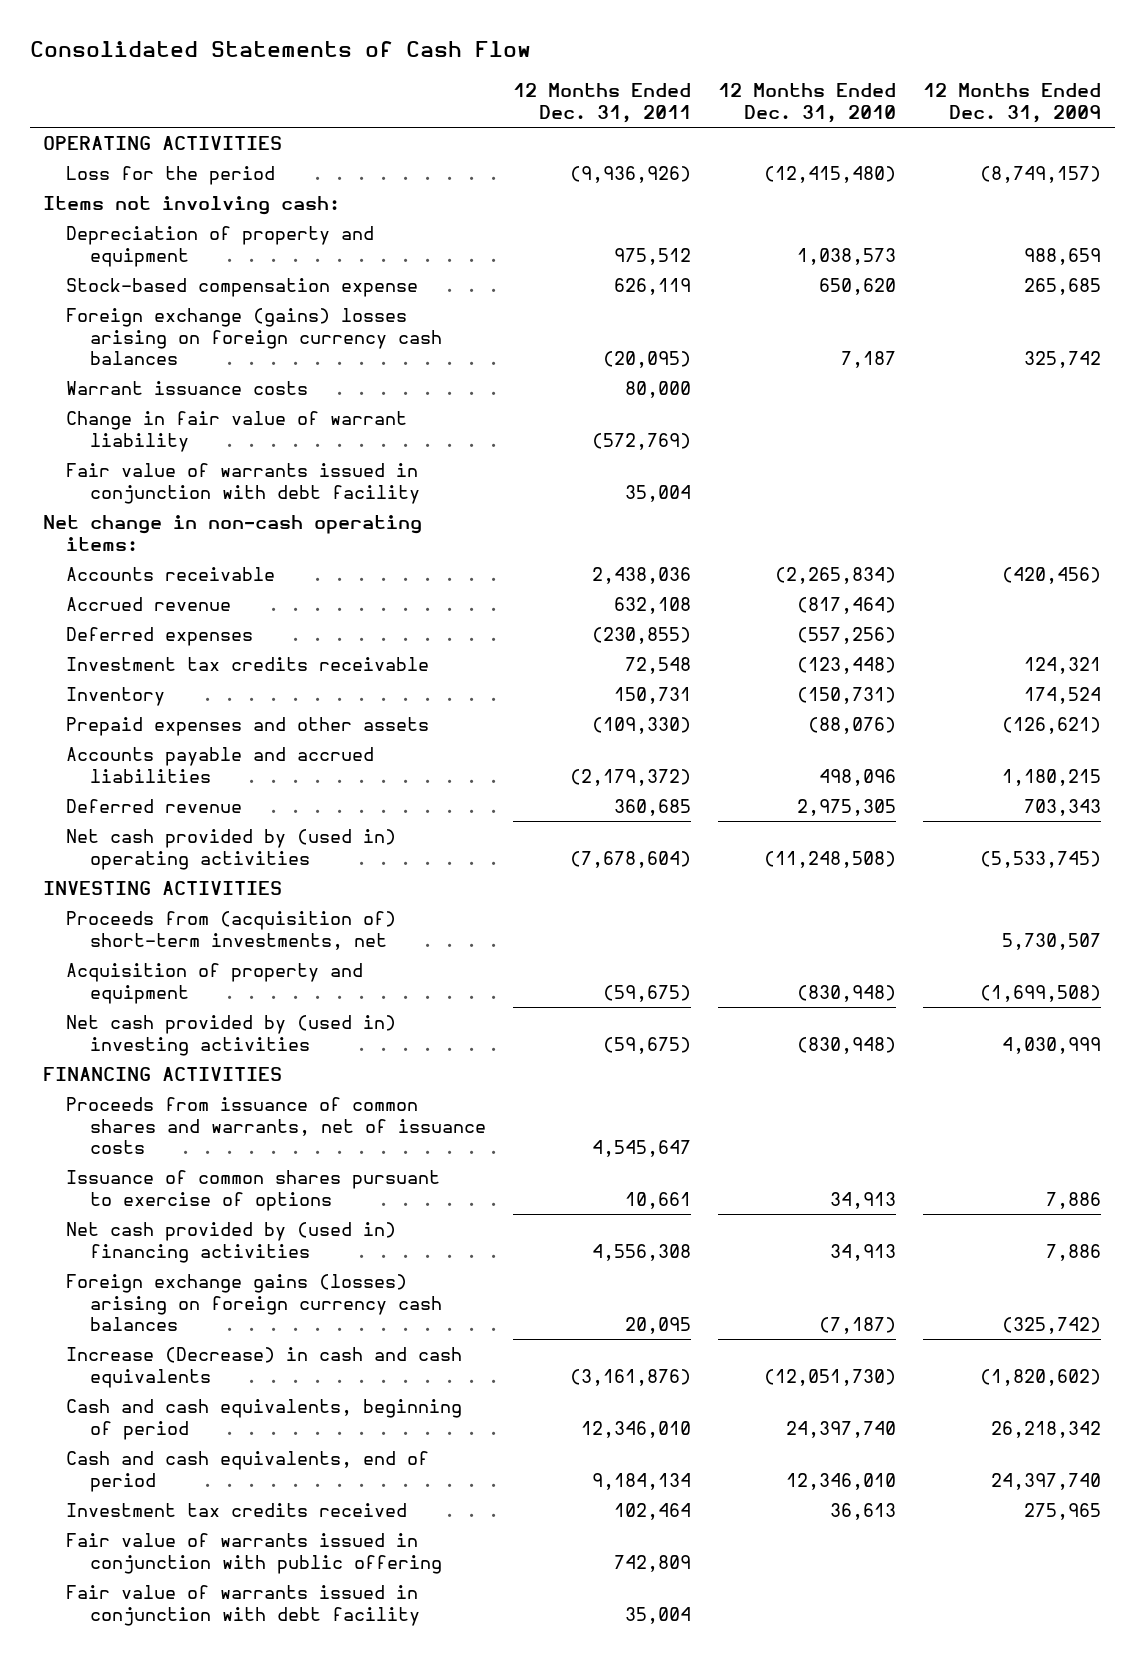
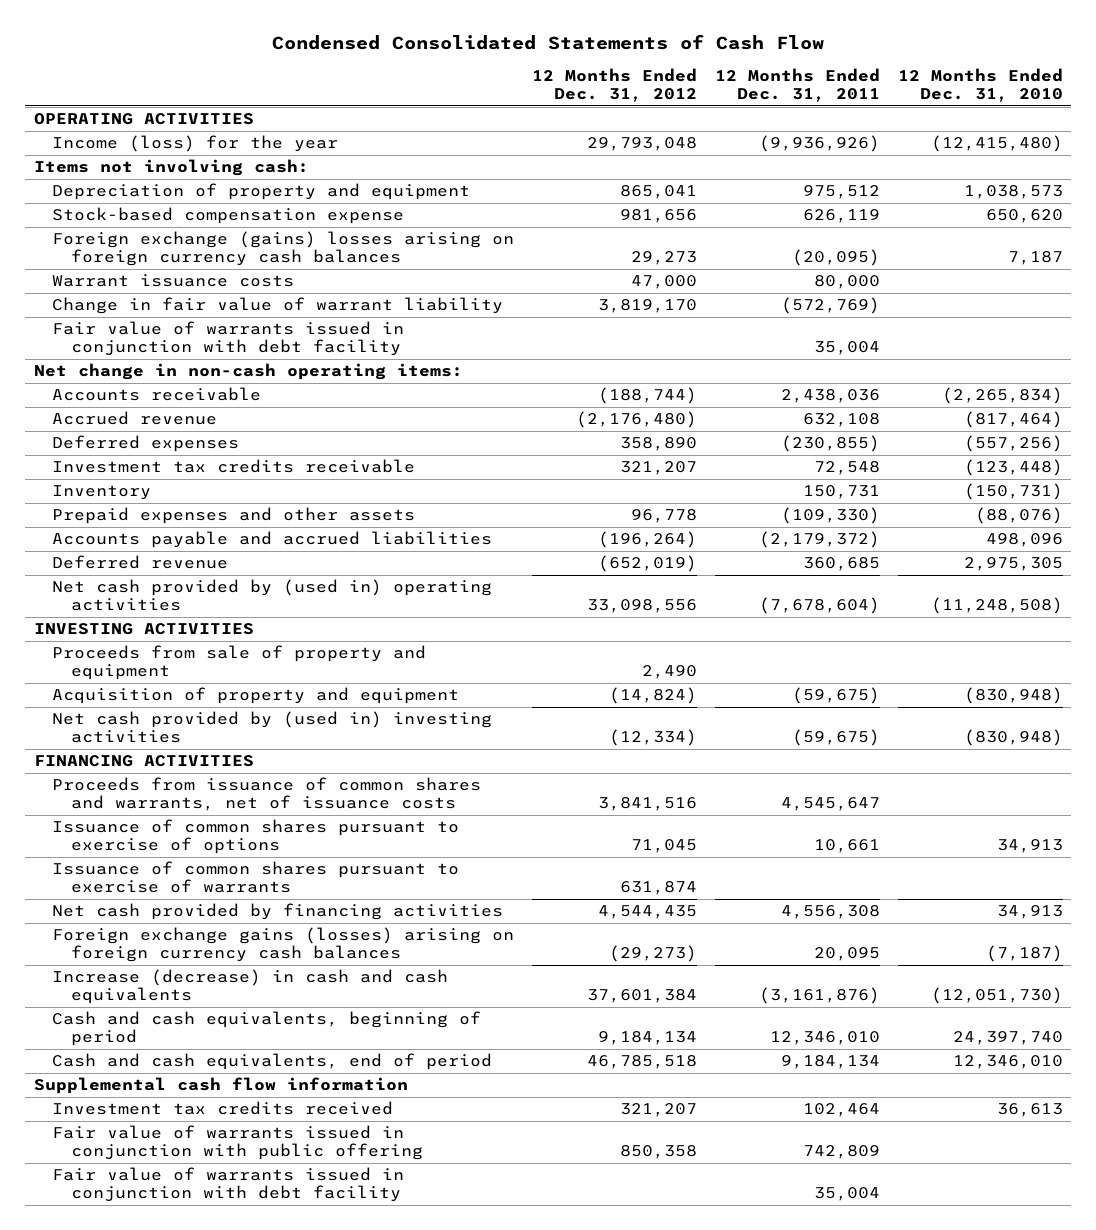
- Consolidated Statements of Cash Flow
+ Condensed Consolidated Statements of Cash Flow
- | 12 Months Ended Dec. 31, 2011 | 12 Months Ended Dec. 31, 2010 | 12 Months Ended Dec. 31, 2009
+ | 12 Months Ended Dec. 31, 2012 | 12 Months Ended Dec. 31, 2011 | 12 Months Ended Dec. 31, 2010
- Loss for the period | (9,936,926) | (12,415,480) | (8,749,157)
+ Income (loss) for the year | 29,793,048 | (9,936,926) | (12,415,480)
- Proceeds from (acquisition of) short-term investments, net | | | 5,730,507
+ Proceeds from sale of property and equipment | 2,490 | |
- Net cash provided by (used in) financing activities | 4,556,308 | 34,913 | 7,886
+ Issuance of common shares pursuant to exercise of warrants | 631,874 | |
+ Net cash provided by financing activities | 4,544,435 | 4,556,308 | 34,913
- Increase (Decrease) in cash and cash equivalents | (3,161,876) | (12,051,730) | (1,820,602)
+ Increase (decrease) in cash and cash equivalents | 37,601,384 | (3,161,876) | (12,051,730)
+ Supplemental cash flow information

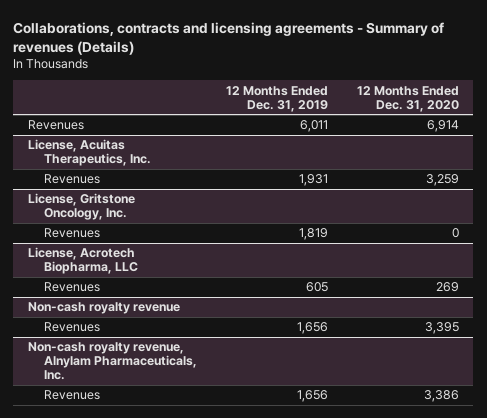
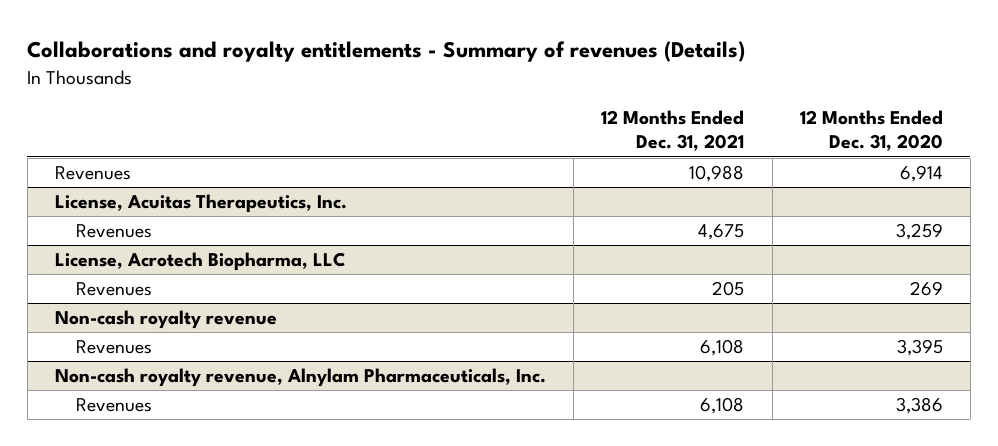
- Collaborations, contracts and licensing agreements - Summary of revenues (Details)
+ Collaborations and royalty entitlements - Summary of revenues (Details)
- | 12 Months Ended Dec. 31, 2019 | 12 Months Ended Dec. 31, 2020
+ | 12 Months Ended Dec. 31, 2021 | 12 Months Ended Dec. 31, 2020
- License, Gritstone Oncology, Inc.
- Revenues | 1,819 | 0

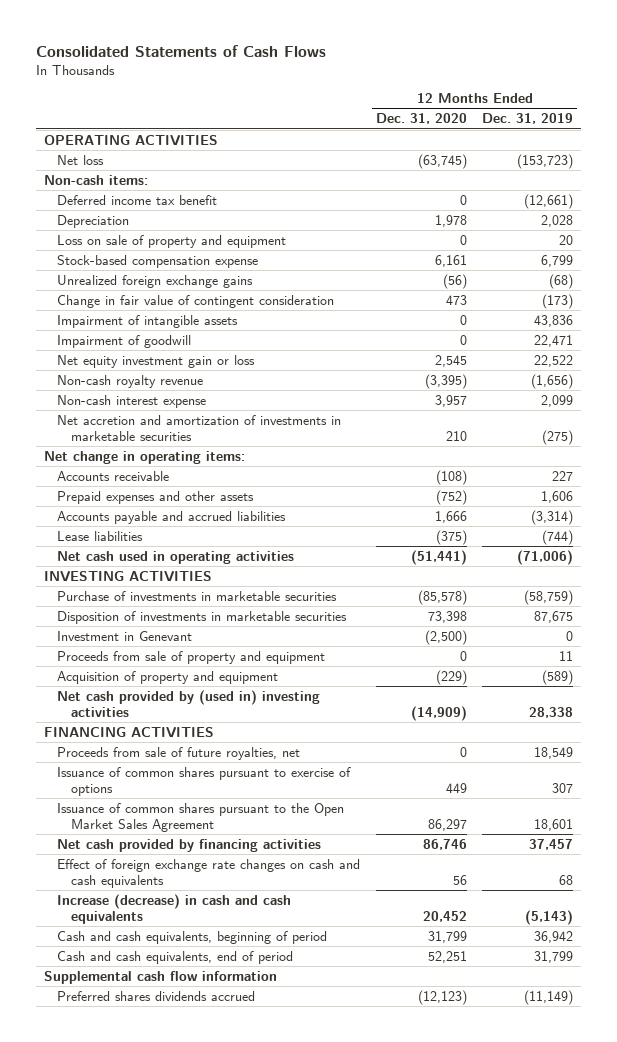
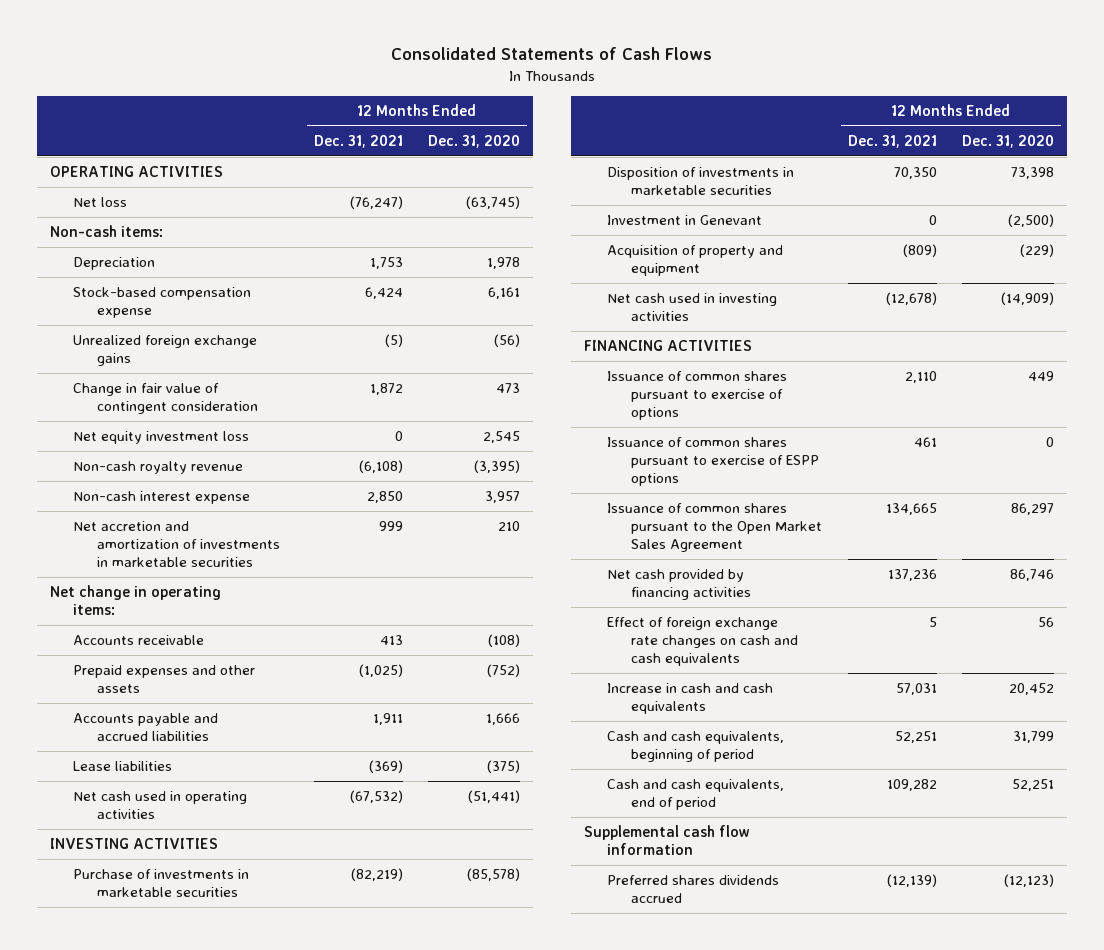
- | 12 Months Ended Dec. 31, 2020 | 12 Months Ended Dec. 31, 2019
+ | 12 Months Ended Dec. 31, 2021 | 12 Months Ended Dec. 31, 2020
- Deferred income tax benefit | 0 | (12,661)
- Loss on sale of property and equipment | 0 | 20
- Impairment of intangible assets | 0 | 43,836
- Impairment of goodwill | 0 | 22,471
- Net equity investment gain or loss | 2,545 | 22,522
+ Net equity investment loss | 0 | 2,545
- Proceeds from sale of property and equipment | 0 | 11
- Net cash provided by (used in) investing activities | (14,909) | 28,338
+ Net cash used in investing activities | (12,678) | (14,909)
- Proceeds from sale of future royalties, net | 0 | 18,549
+ Issuance of common shares pursuant to exercise of ESPP options | 461 | 0
- Increase (decrease) in cash and cash equivalents | 20,452 | (5,143)
+ Increase in cash and cash equivalents | 57,031 | 20,452

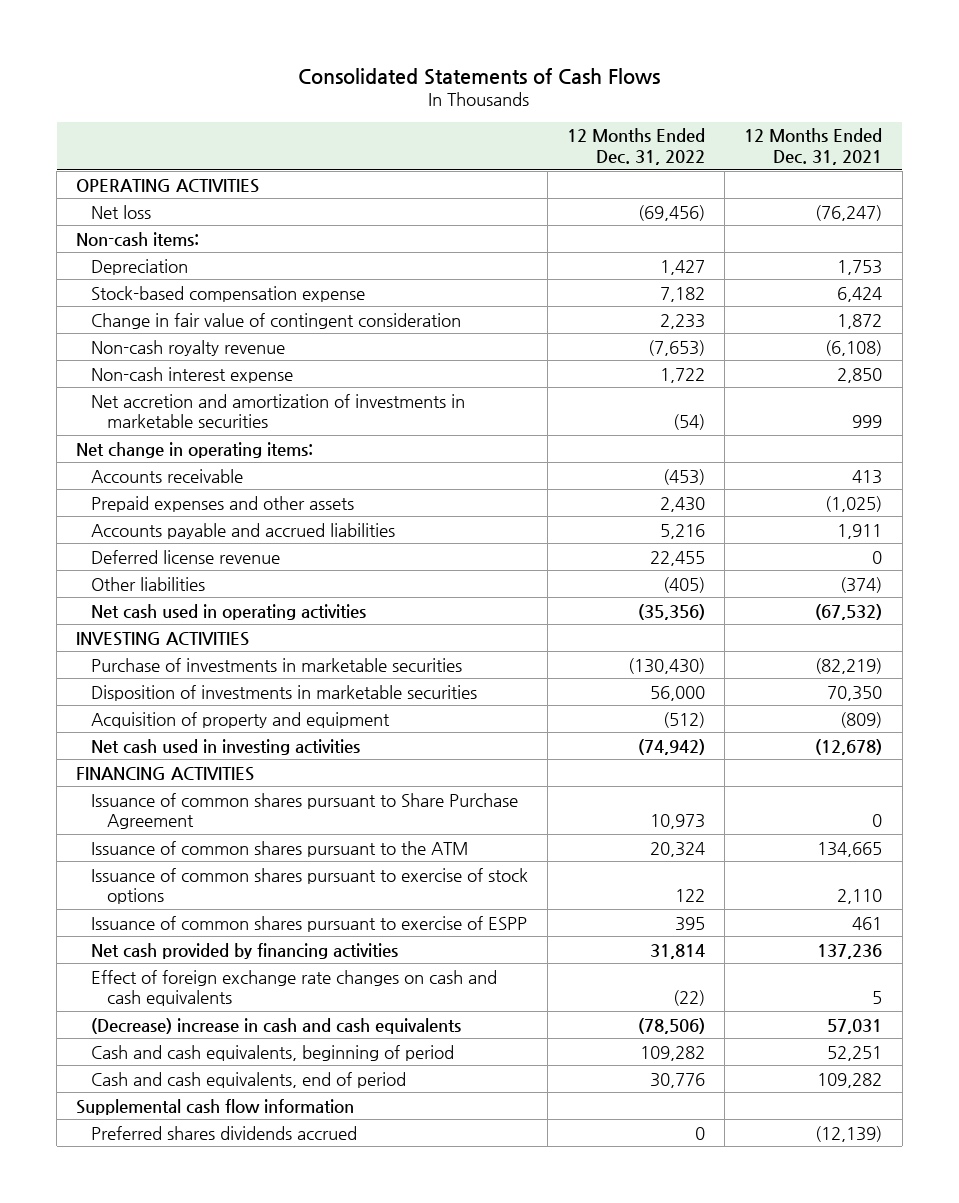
- | 12 Months Ended Dec. 31, 2021 | 12 Months Ended Dec. 31, 2020
+ | 12 Months Ended Dec. 31, 2022 | 12 Months Ended Dec. 31, 2021
- Unrealized foreign exchange gains | (5) | (56)
- Net equity investment loss | 0 | 2,545
- Lease liabilities | (369) | (375)
+ Deferred license revenue | 22,455 | 0
+ Other liabilities | (405) | (374)
- Investment in Genevant | 0 | (2,500)
- Issuance of common shares pursuant to exercise of options | 2,110 | 449
- Issuance of common shares pursuant to exercise of ESPP options | 461 | 0
- Issuance of common shares pursuant to the Open Market Sales Agreement | 134,665 | 86,297
+ Issuance of common shares pursuant to Share Purchase Agreement | 10,973 | 0
+ Issuance of common shares pursuant to the ATM | 20,324 | 134,665
+ Issuance of common shares pursuant to exercise of stock options | 122 | 2,110
+ Issuance of common shares pursuant to exercise of ESPP | 395 | 461
- Increase in cash and cash equivalents | 57,031 | 20,452
+ (Decrease) increase in cash and cash equivalents | (78,506) | 57,031

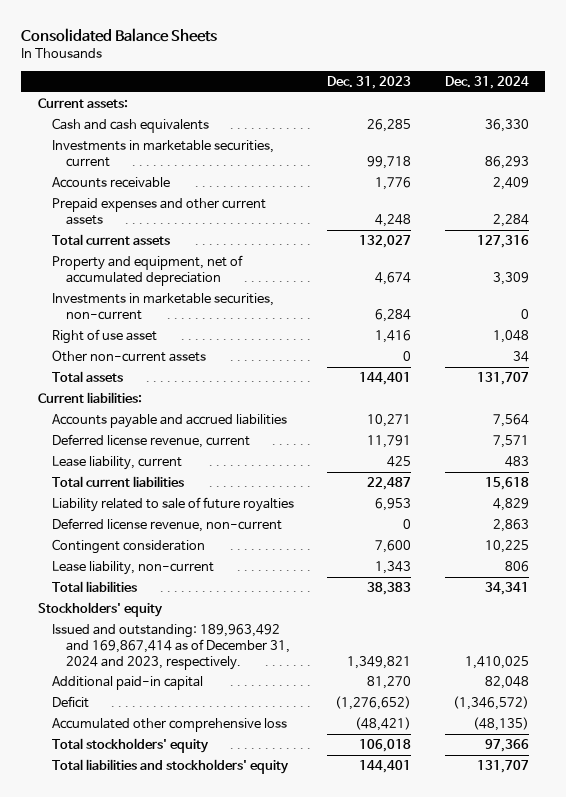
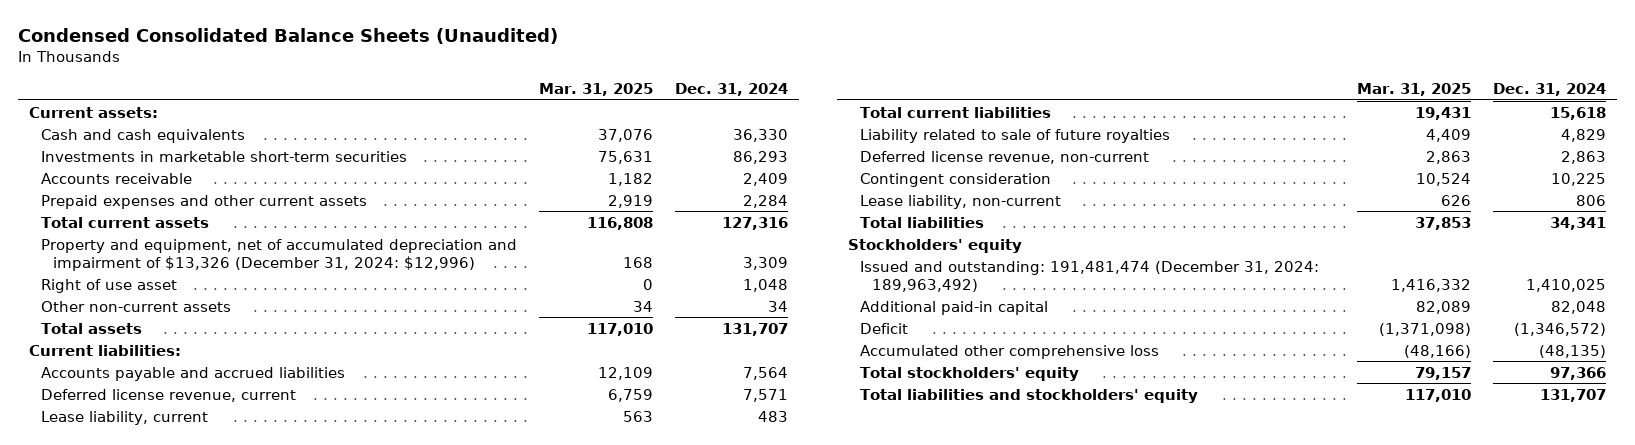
- Consolidated Balance Sheets
+ Condensed Consolidated Balance Sheets (Unaudited)
- | Dec. 31, 2023 | Dec. 31, 2024
+ | Mar. 31, 2025 | Dec. 31, 2024
- Investments in marketable securities, current | 99,718 | 86,293
+ Investments in marketable short-term securities | 75,631 | 86,293
- Property and equipment, net of accumulated depreciation | 4,674 | 3,309
- Investments in marketable securities, non-current | 6,284 | 0
+ Property and equipment, net of accumulated depreciation and impairment of $13,326 (December 31, 2024: $12,996) | 168 | 3,309
- Issued and outstanding: 189,963,492 and 169,867,414 as of December 31, 2024 and 2023, respectively. | 1,349,821 | 1,410,025
+ Issued and outstanding: 191,481,474 (December 31, 2024: 189,963,492) | 1,416,332 | 1,410,025

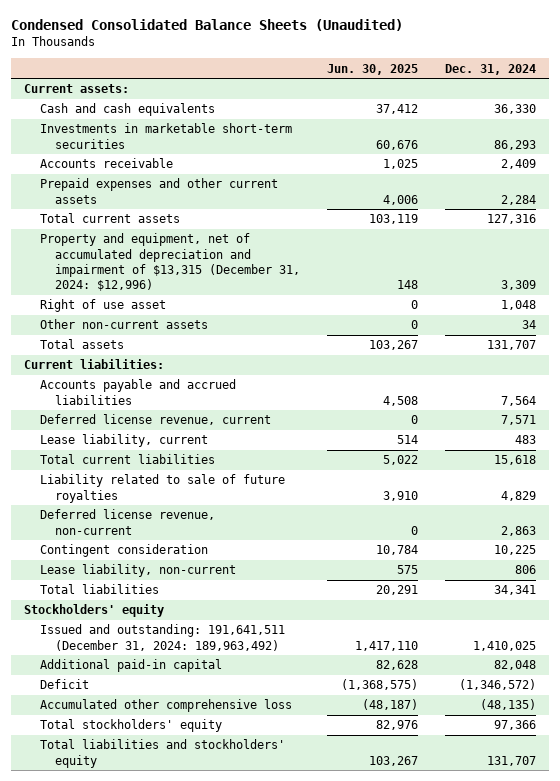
- | Mar. 31, 2025 | Dec. 31, 2024
+ | Jun. 30, 2025 | Dec. 31, 2024
- Property and equipment, net of accumulated depreciation and impairment of $13,326 (December 31, 2024: $12,996) | 168 | 3,309
+ Property and equipment, net of accumulated depreciation and impairment of $13,315 (December 31, 2024: $12,996) | 148 | 3,309
- Issued and outstanding: 191,481,474 (December 31, 2024: 189,963,492) | 1,416,332 | 1,410,025
+ Issued and outstanding: 191,641,511 (December 31, 2024: 189,963,492) | 1,417,110 | 1,410,025

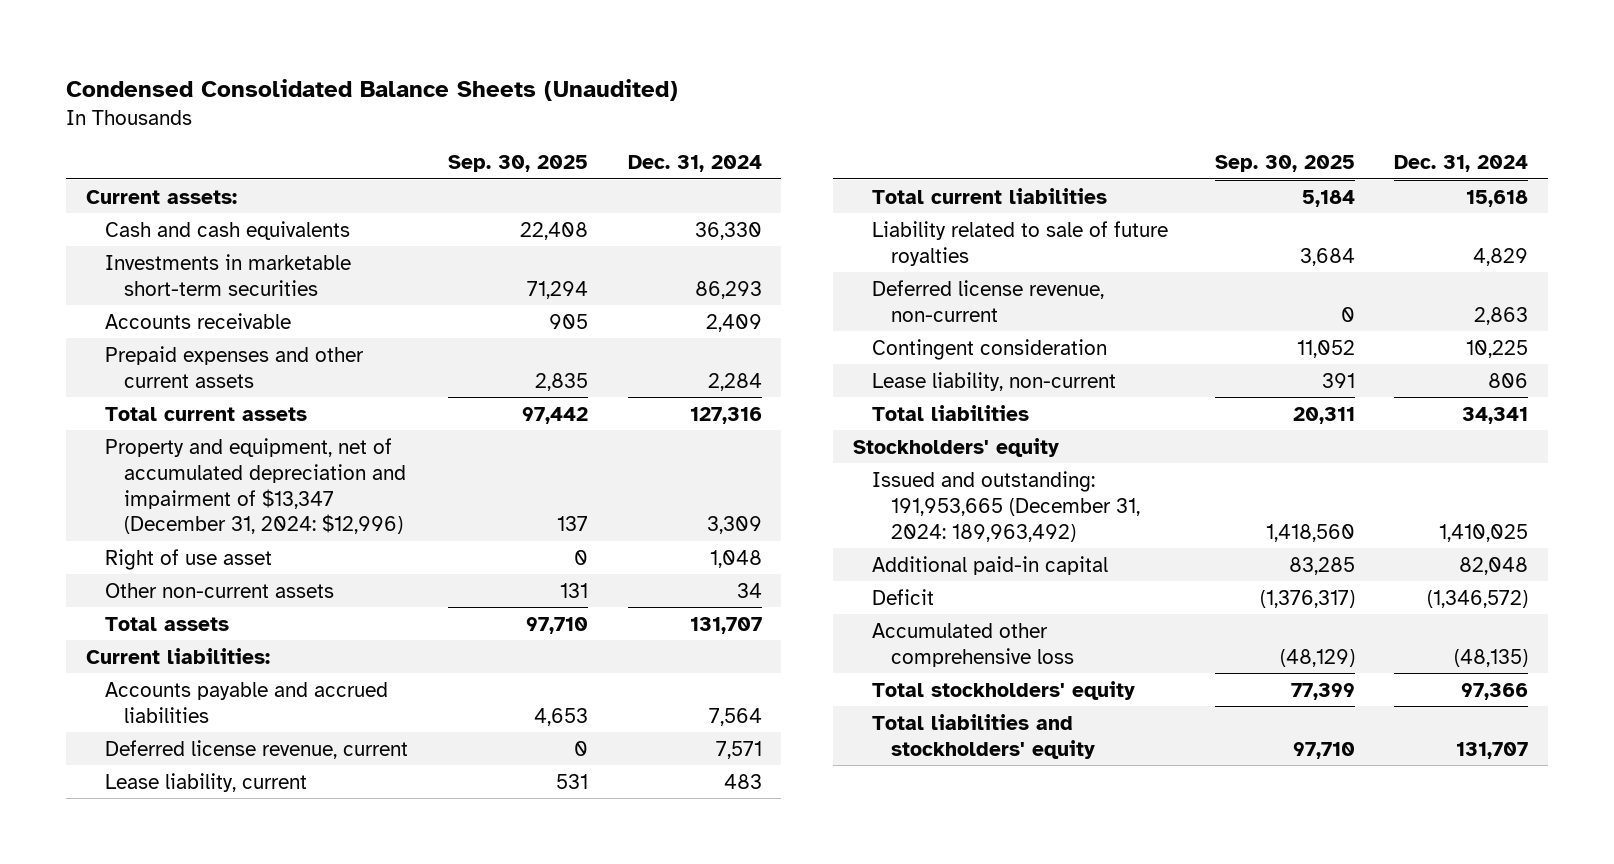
- | Jun. 30, 2025 | Dec. 31, 2024
+ | Sep. 30, 2025 | Dec. 31, 2024
- Property and equipment, net of accumulated depreciation and impairment of $13,315 (December 31, 2024: $12,996) | 148 | 3,309
+ Property and equipment, net of accumulated depreciation and impairment of $13,347 (December 31, 2024: $12,996) | 137 | 3,309
- Issued and outstanding: 191,641,511 (December 31, 2024: 189,963,492) | 1,417,110 | 1,410,025
+ Issued and outstanding: 191,953,665 (December 31, 2024: 189,963,492) | 1,418,560 | 1,410,025

